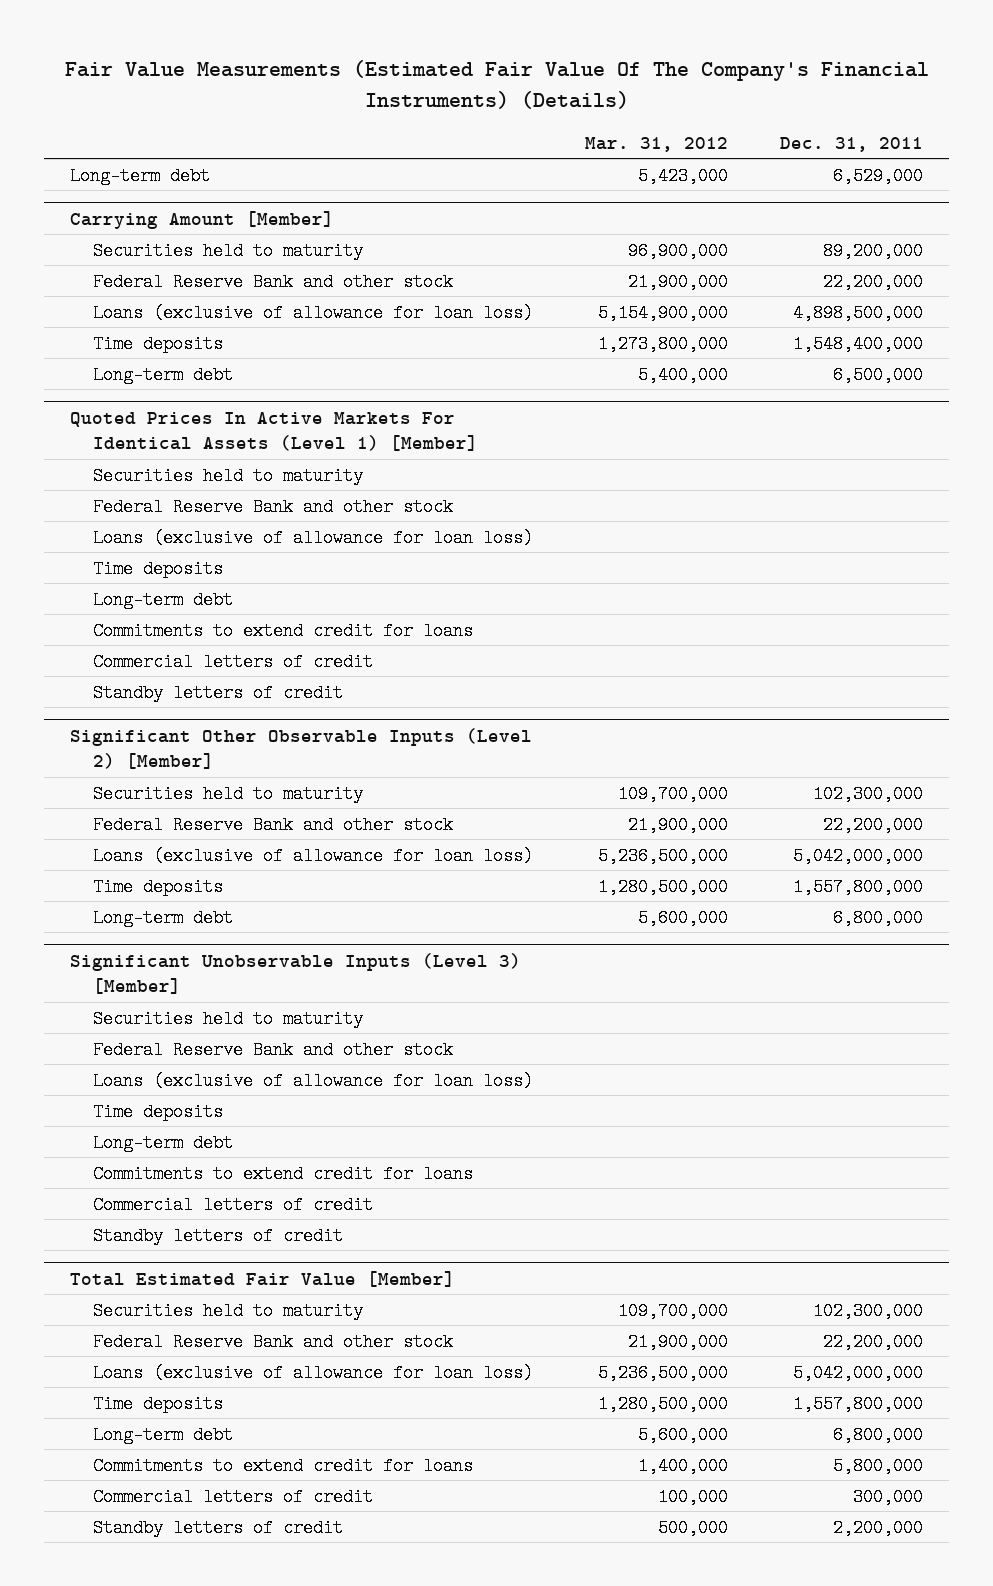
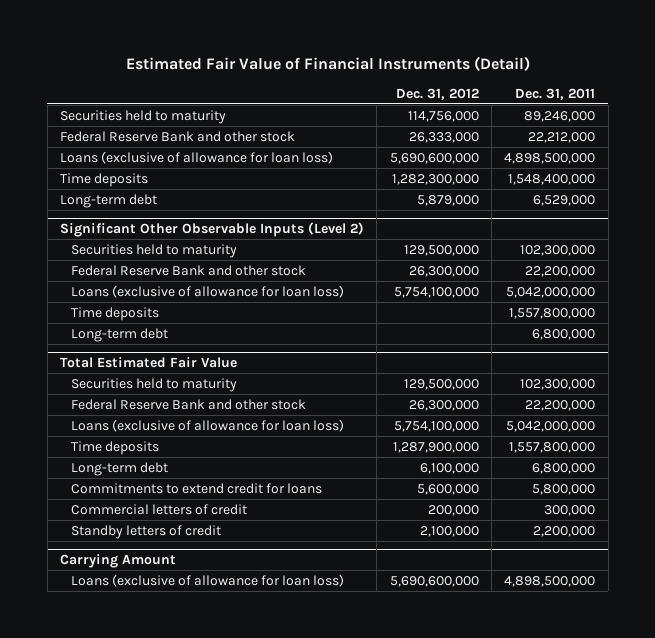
- Fair Value Measurements (Estimated Fair Value Of The Company's Financial Instruments) (Details)
+ Estimated Fair Value of Financial Instruments (Detail)
- | Mar. 31, 2012 | Dec. 31, 2011
+ | Dec. 31, 2012 | Dec. 31, 2011
- Carrying Amount [Member]
- Securities held to maturity | 96,900,000 | 89,200,000
- Federal Reserve Bank and other stock | 21,900,000 | 22,200,000
+ Securities held to maturity | 114,756,000 | 89,246,000
+ Federal Reserve Bank and other stock | 26,333,000 | 22,212,000
- Long-term debt | 5,400,000 | 6,500,000
- Quoted Prices In Active Markets For Identical Assets (Level 1) [Member]
- Securities held to maturity
- Federal Reserve Bank and other stock
- Loans (exclusive of allowance for loan loss)
- Time deposits
- Long-term debt
- Commitments to extend credit for loans
- Commercial letters of credit
- Standby letters of credit
- Significant Other Observable Inputs (Level 2) [Member]
moved down: Long-term debt | 5,879,000 | 6,529,000
+ Significant Other Observable Inputs (Level 2)
- Significant Unobservable Inputs (Level 3) [Member]
- Securities held to maturity
- Federal Reserve Bank and other stock
- Loans (exclusive of allowance for loan loss)
- Time deposits
- Long-term debt
- Commitments to extend credit for loans
- Commercial letters of credit
- Standby letters of credit
- Total Estimated Fair Value [Member]
+ Total Estimated Fair Value
+ Carrying Amount
+ Loans (exclusive of allowance for loan loss) | 5,690,600,000 | 4,898,500,000

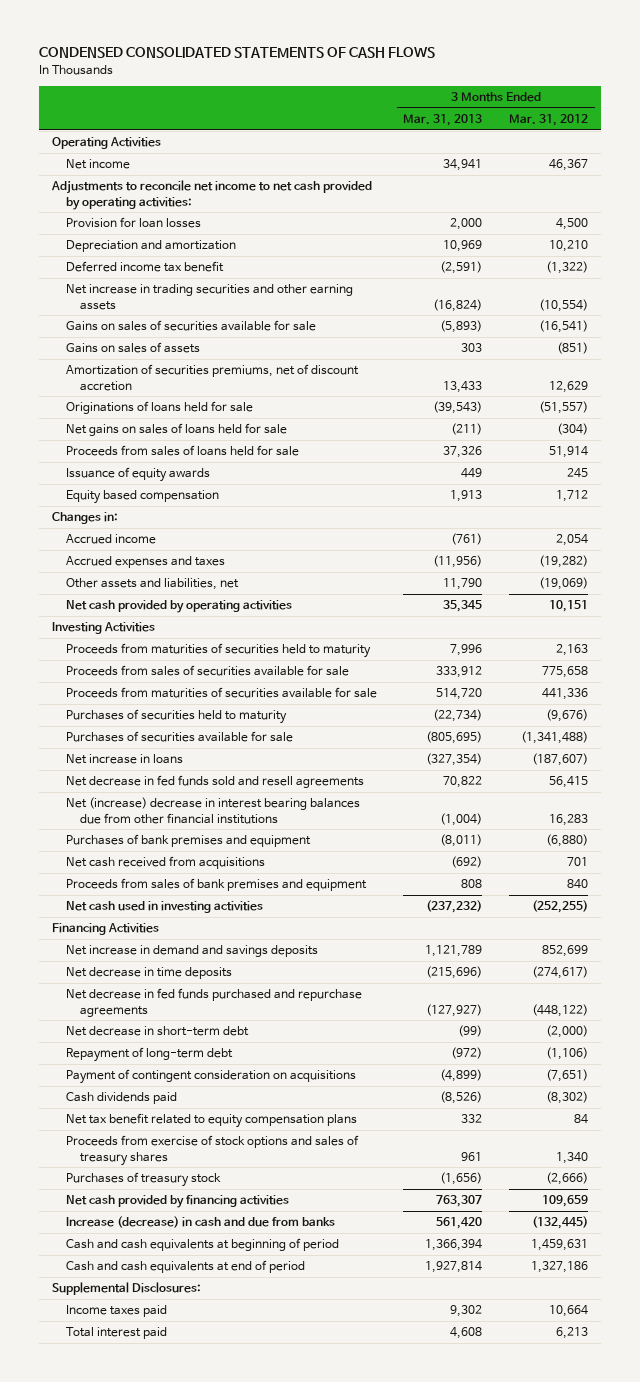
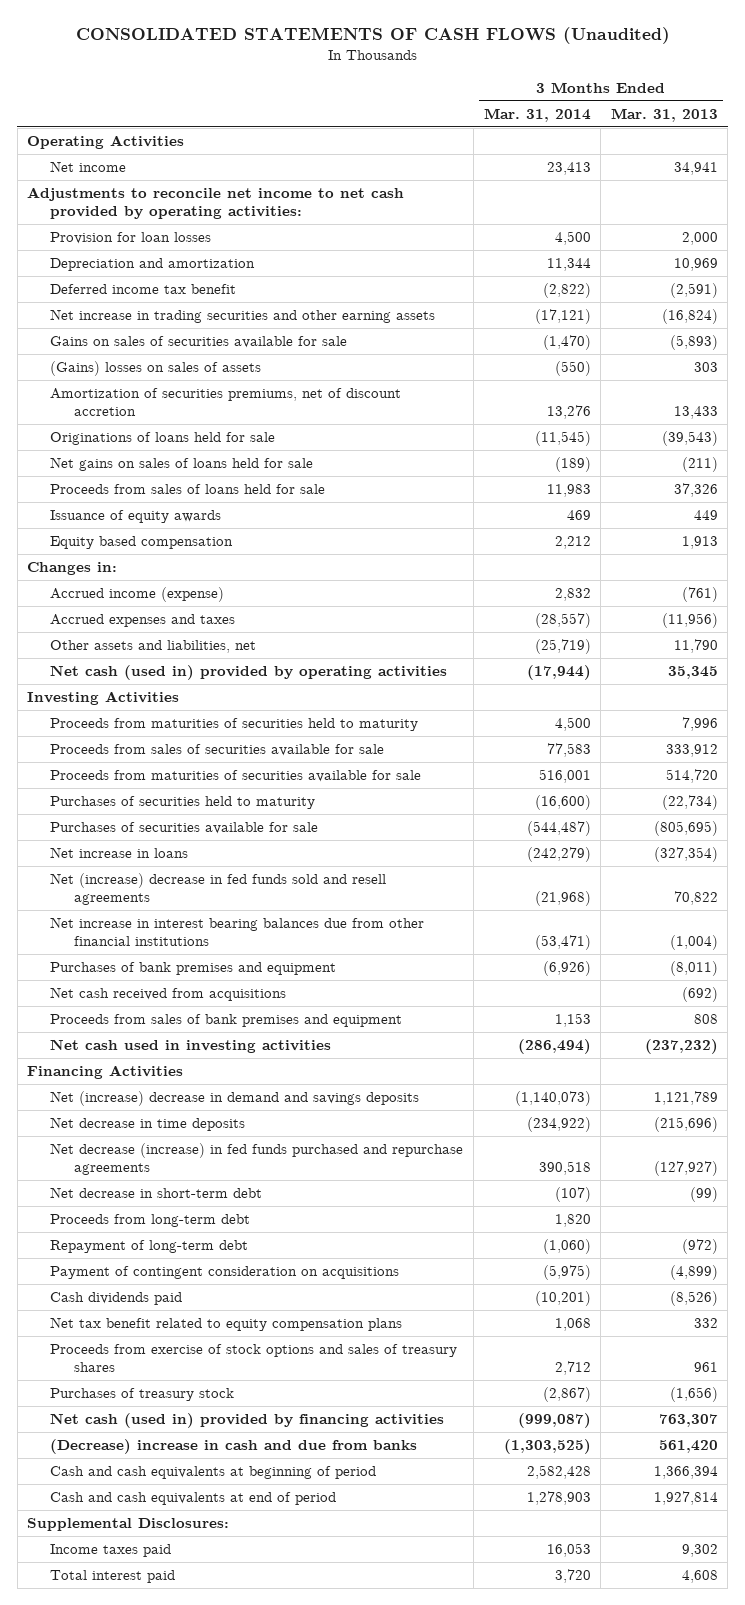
- CONDENSED CONSOLIDATED STATEMENTS OF CASH FLOWS
+ CONSOLIDATED STATEMENTS OF CASH FLOWS (Unaudited)
- | 3 Months Ended Mar. 31, 2013 | 3 Months Ended Mar. 31, 2012
+ | 3 Months Ended Mar. 31, 2014 | 3 Months Ended Mar. 31, 2013
- Gains on sales of assets | 303 | (851)
+ (Gains) losses on sales of assets | (550) | 303
- Accrued income | (761) | 2,054
+ Accrued income (expense) | 2,832 | (761)
- Net cash provided by operating activities | 35,345 | 10,151
+ Net cash (used in) provided by operating activities | (17,944) | 35,345
- Net decrease in fed funds sold and resell agreements | 70,822 | 56,415
- Net (increase) decrease in interest bearing balances due from other financial institutions | (1,004) | 16,283
+ Net (increase) decrease in fed funds sold and resell agreements | (21,968) | 70,822
+ Net increase in interest bearing balances due from other financial institutions | (53,471) | (1,004)
- Net increase in demand and savings deposits | 1,121,789 | 852,699
+ Net (increase) decrease in demand and savings deposits | (1,140,073) | 1,121,789
- Net decrease in fed funds purchased and repurchase agreements | (127,927) | (448,122)
+ Net decrease (increase) in fed funds purchased and repurchase agreements | 390,518 | (127,927)
+ Proceeds from long-term debt | 1,820 |
- Net cash provided by financing activities | 763,307 | 109,659
- Increase (decrease) in cash and due from banks | 561,420 | (132,445)
+ Net cash (used in) provided by financing activities | (999,087) | 763,307
+ (Decrease) increase in cash and due from banks | (1,303,525) | 561,420

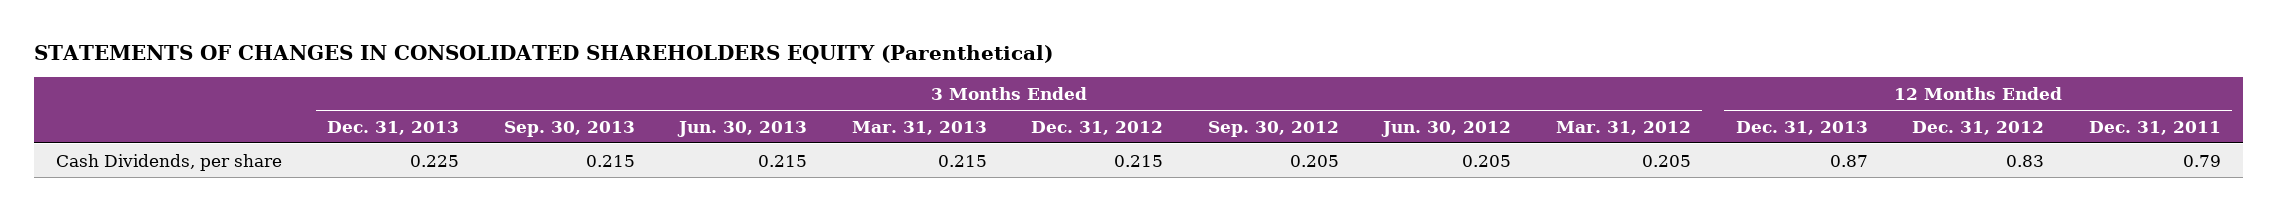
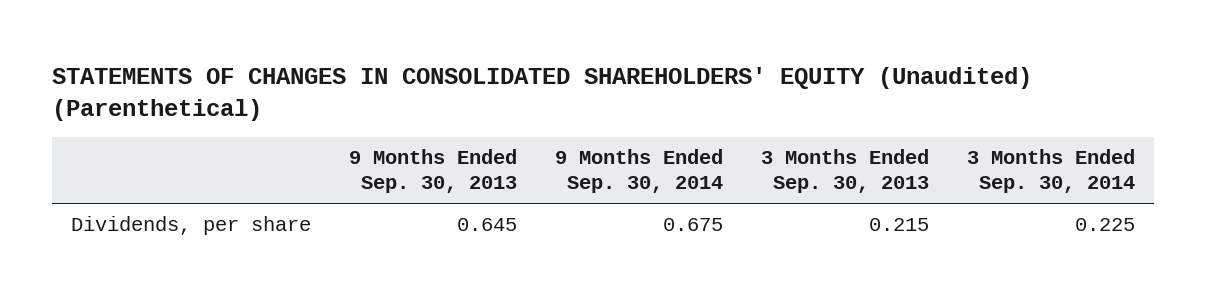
- STATEMENTS OF CHANGES IN CONSOLIDATED SHAREHOLDERS EQUITY (Parenthetical)
+ STATEMENTS OF CHANGES IN CONSOLIDATED SHAREHOLDERS' EQUITY (Unaudited) (Parenthetical)
- | 3 Months Ended Dec. 31, 2013 | 3 Months Ended Sep. 30, 2013 | 3 Months Ended Jun. 30, 2013 | 3 Months Ended Mar. 31, 2013 | 3 Months Ended Dec. 31, 2012 | 3 Months Ended Sep. 30, 2012 | 3 Months Ended Jun. 30, 2012 | 3 Months Ended Mar. 31, 2012 | 12 Months Ended Dec. 31, 2013 | 12 Months Ended Dec. 31, 2012 | 12 Months Ended Dec. 31, 2011
+ | 9 Months Ended Sep. 30, 2013 | 9 Months Ended Sep. 30, 2014 | 3 Months Ended Sep. 30, 2013 | 3 Months Ended Sep. 30, 2014
- Cash Dividends, per share | 0.225 | 0.215 | 0.215 | 0.215 | 0.215 | 0.205 | 0.205 | 0.205 | 0.87 | 0.83 | 0.79
+ Dividends, per share | 0.645 | 0.675 | 0.215 | 0.225

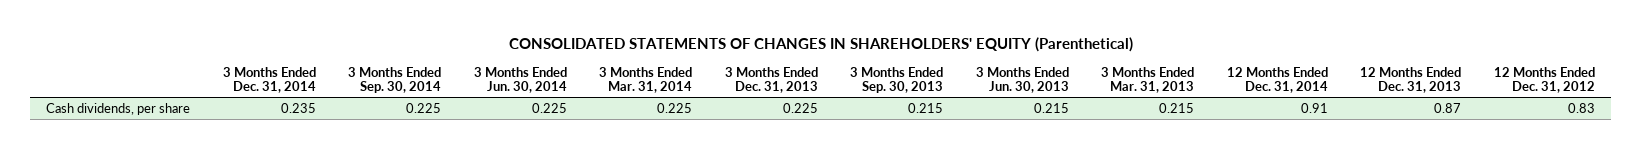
- STATEMENTS OF CHANGES IN CONSOLIDATED SHAREHOLDERS' EQUITY (Unaudited) (Parenthetical)
+ CONSOLIDATED STATEMENTS OF CHANGES IN SHAREHOLDERS' EQUITY (Parenthetical)
- | 9 Months Ended Sep. 30, 2013 | 9 Months Ended Sep. 30, 2014 | 3 Months Ended Sep. 30, 2013 | 3 Months Ended Sep. 30, 2014
+ | 3 Months Ended Dec. 31, 2014 | 3 Months Ended Sep. 30, 2014 | 3 Months Ended Jun. 30, 2014 | 3 Months Ended Mar. 31, 2014 | 3 Months Ended Dec. 31, 2013 | 3 Months Ended Sep. 30, 2013 | 3 Months Ended Jun. 30, 2013 | 3 Months Ended Mar. 31, 2013 | 12 Months Ended Dec. 31, 2014 | 12 Months Ended Dec. 31, 2013 | 12 Months Ended Dec. 31, 2012
- Dividends, per share | 0.645 | 0.675 | 0.215 | 0.225
+ Cash dividends, per share | 0.235 | 0.225 | 0.225 | 0.225 | 0.225 | 0.215 | 0.215 | 0.215 | 0.91 | 0.87 | 0.83

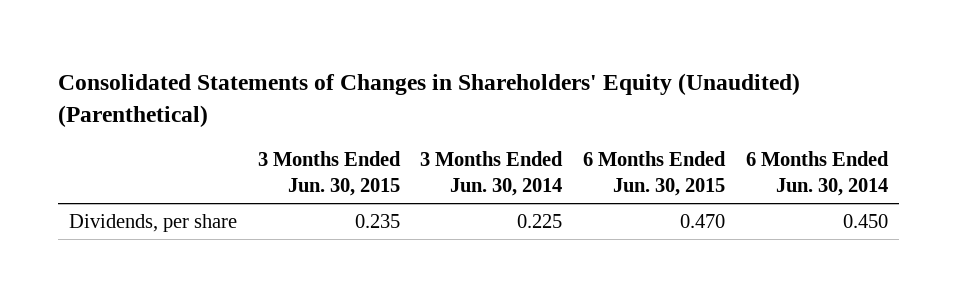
- CONSOLIDATED STATEMENTS OF CHANGES IN SHAREHOLDERS' EQUITY (Parenthetical)
+ Consolidated Statements of Changes in Shareholders' Equity (Unaudited) (Parenthetical)
- | 3 Months Ended Dec. 31, 2014 | 3 Months Ended Sep. 30, 2014 | 3 Months Ended Jun. 30, 2014 | 3 Months Ended Mar. 31, 2014 | 3 Months Ended Dec. 31, 2013 | 3 Months Ended Sep. 30, 2013 | 3 Months Ended Jun. 30, 2013 | 3 Months Ended Mar. 31, 2013 | 12 Months Ended Dec. 31, 2014 | 12 Months Ended Dec. 31, 2013 | 12 Months Ended Dec. 31, 2012
+ | 3 Months Ended Jun. 30, 2015 | 3 Months Ended Jun. 30, 2014 | 6 Months Ended Jun. 30, 2015 | 6 Months Ended Jun. 30, 2014
- Cash dividends, per share | 0.235 | 0.225 | 0.225 | 0.225 | 0.225 | 0.215 | 0.215 | 0.215 | 0.91 | 0.87 | 0.83
+ Dividends, per share | 0.235 | 0.225 | 0.470 | 0.450

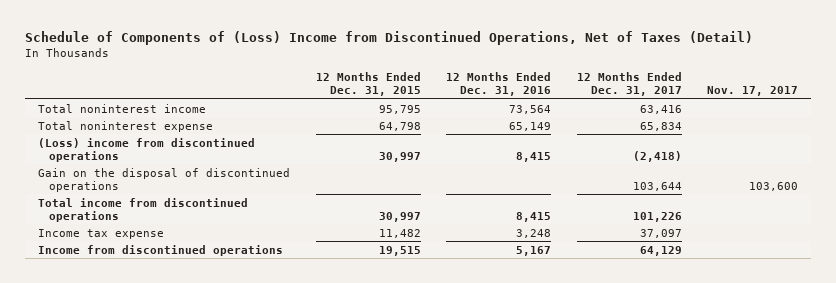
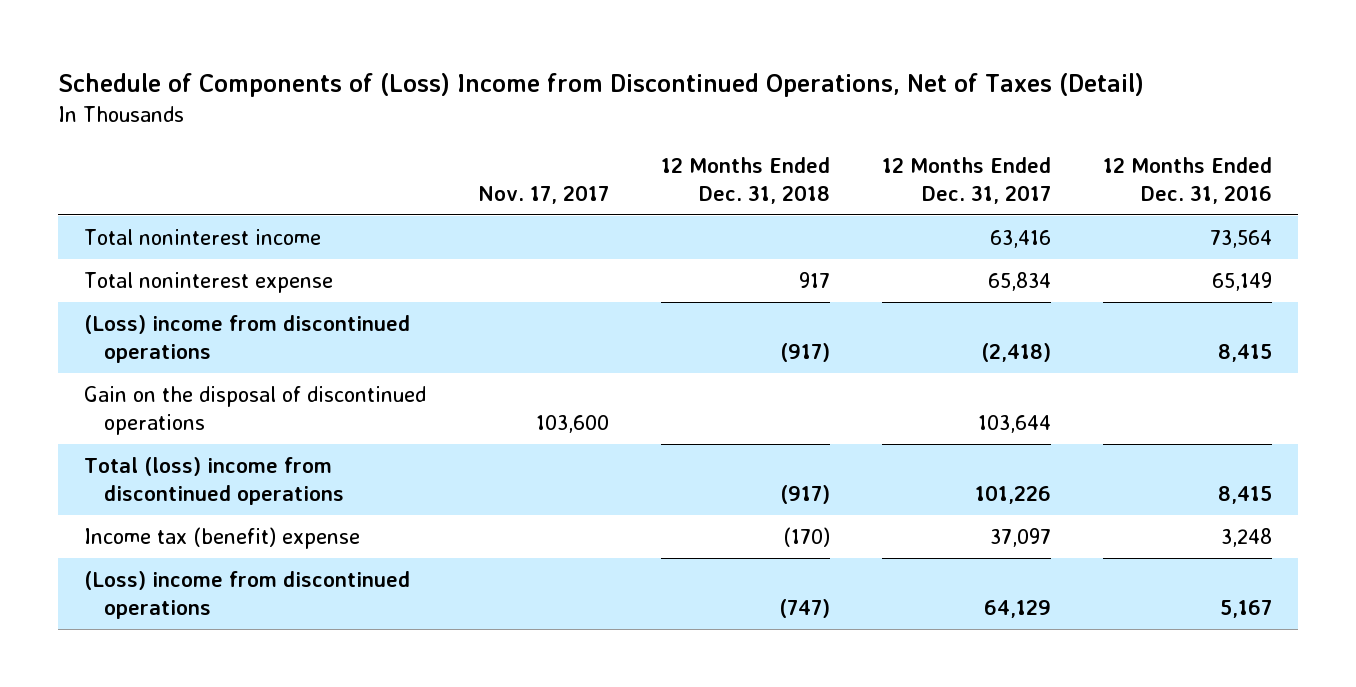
- | 12 Months Ended Dec. 31, 2015 | 12 Months Ended Dec. 31, 2016 | 12 Months Ended Dec. 31, 2017 | Nov. 17, 2017
+ | Nov. 17, 2017 | 12 Months Ended Dec. 31, 2018 | 12 Months Ended Dec. 31, 2017 | 12 Months Ended Dec. 31, 2016
- Total income from discontinued operations | 30,997 | 8,415 | 101,226 |
- Income tax expense | 11,482 | 3,248 | 37,097 |
- Income from discontinued operations | 19,515 | 5,167 | 64,129 |
+ Total (loss) income from discontinued operations | | (917) | 101,226 | 8,415
+ Income tax (benefit) expense | | (170) | 37,097 | 3,248
+ (Loss) income from discontinued operations | | (747) | 64,129 | 5,167

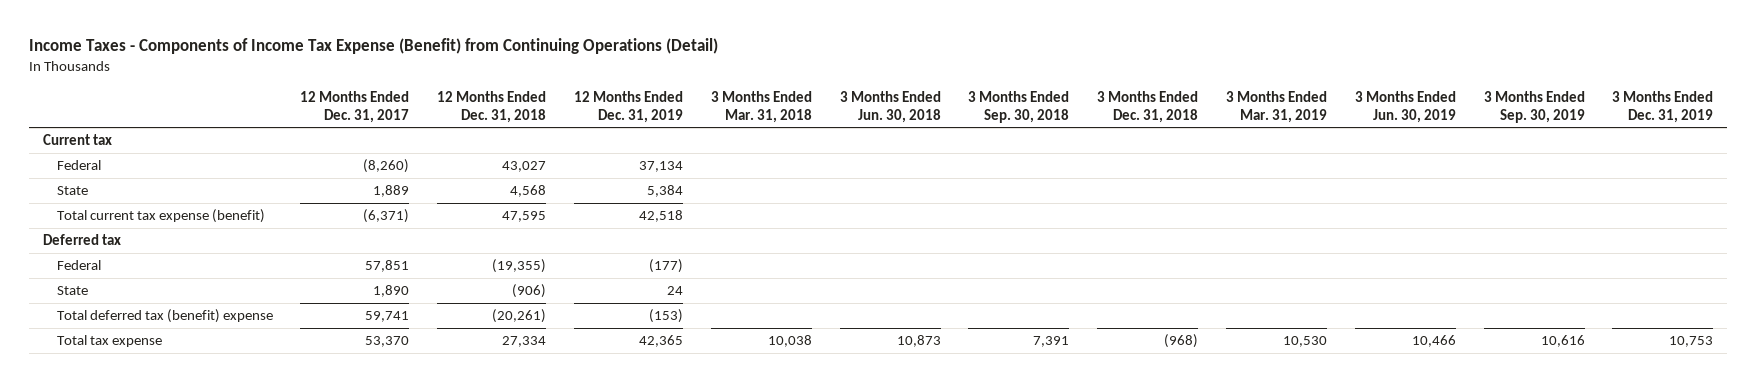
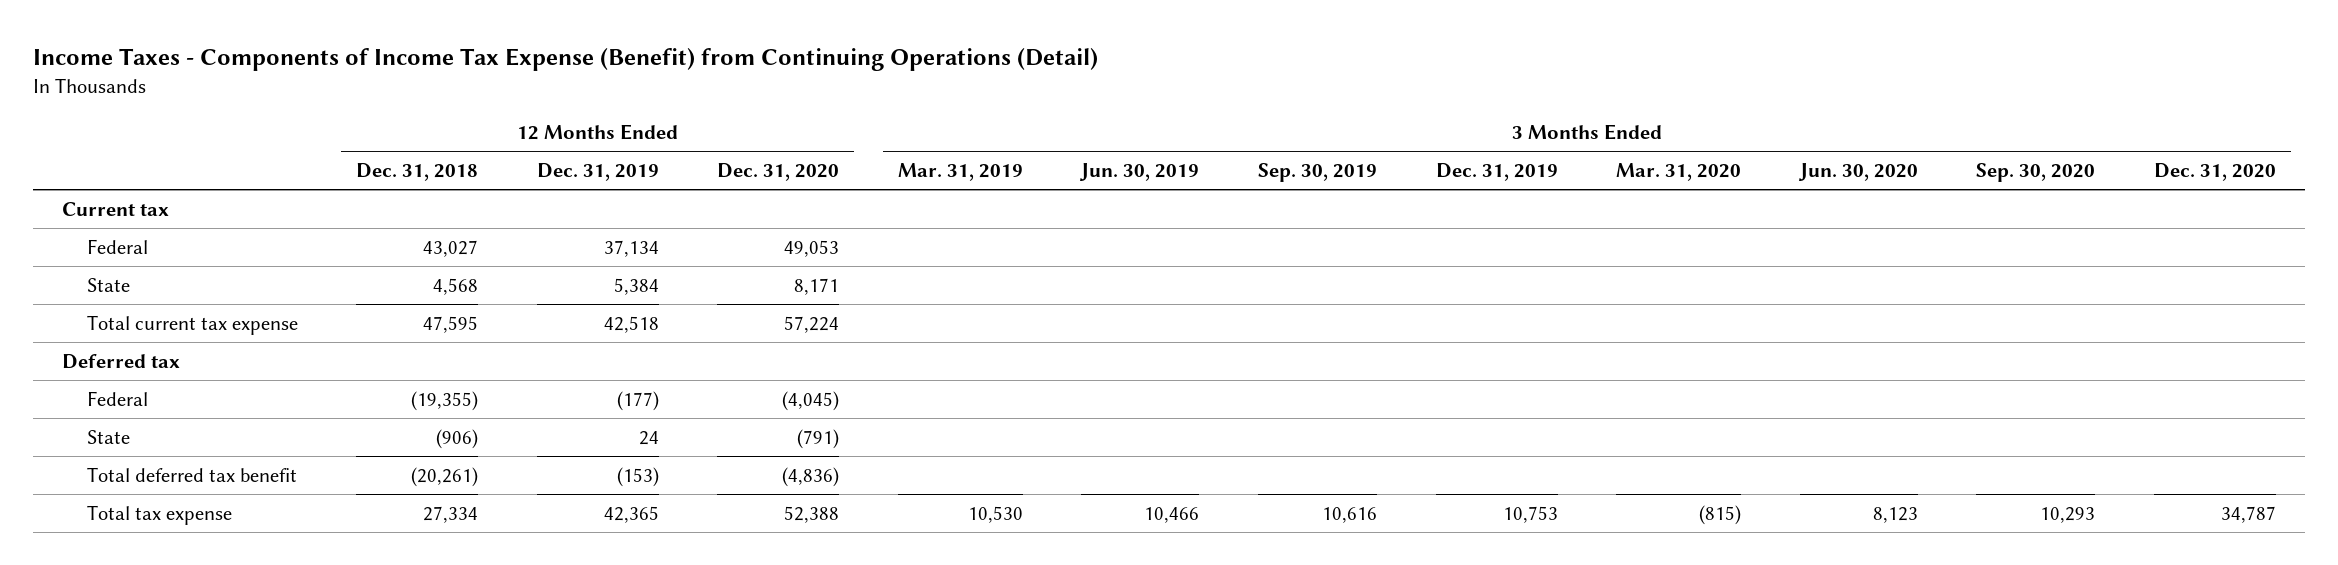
- | 12 Months Ended Dec. 31, 2017 | 12 Months Ended Dec. 31, 2018 | 12 Months Ended Dec. 31, 2019 | 3 Months Ended Mar. 31, 2018 | 3 Months Ended Jun. 30, 2018 | 3 Months Ended Sep. 30, 2018 | 3 Months Ended Dec. 31, 2018 | 3 Months Ended Mar. 31, 2019 | 3 Months Ended Jun. 30, 2019 | 3 Months Ended Sep. 30, 2019 | 3 Months Ended Dec. 31, 2019
+ | 12 Months Ended Dec. 31, 2018 | 12 Months Ended Dec. 31, 2019 | 12 Months Ended Dec. 31, 2020 | 3 Months Ended Mar. 31, 2019 | 3 Months Ended Jun. 30, 2019 | 3 Months Ended Sep. 30, 2019 | 3 Months Ended Dec. 31, 2019 | 3 Months Ended Mar. 31, 2020 | 3 Months Ended Jun. 30, 2020 | 3 Months Ended Sep. 30, 2020 | 3 Months Ended Dec. 31, 2020
- Total current tax expense (benefit) | (6,371) | 47,595 | 42,518 | | | | | | | |
+ Total current tax expense | 47,595 | 42,518 | 57,224 | | | | | | | |
- Total deferred tax (benefit) expense | 59,741 | (20,261) | (153) | | | | | | | |
+ Total deferred tax benefit | (20,261) | (153) | (4,836) | | | | | | | |

